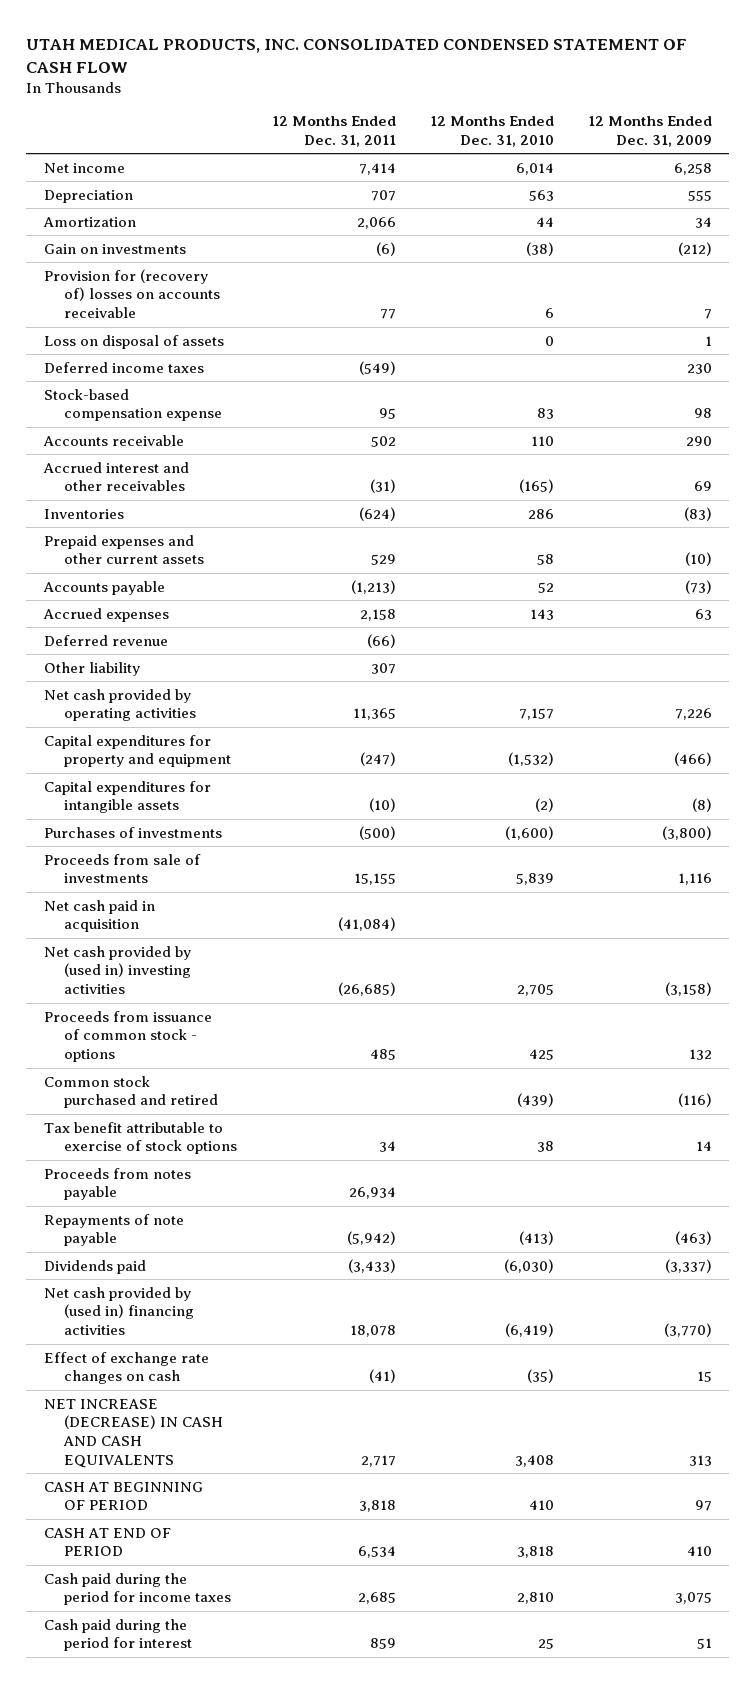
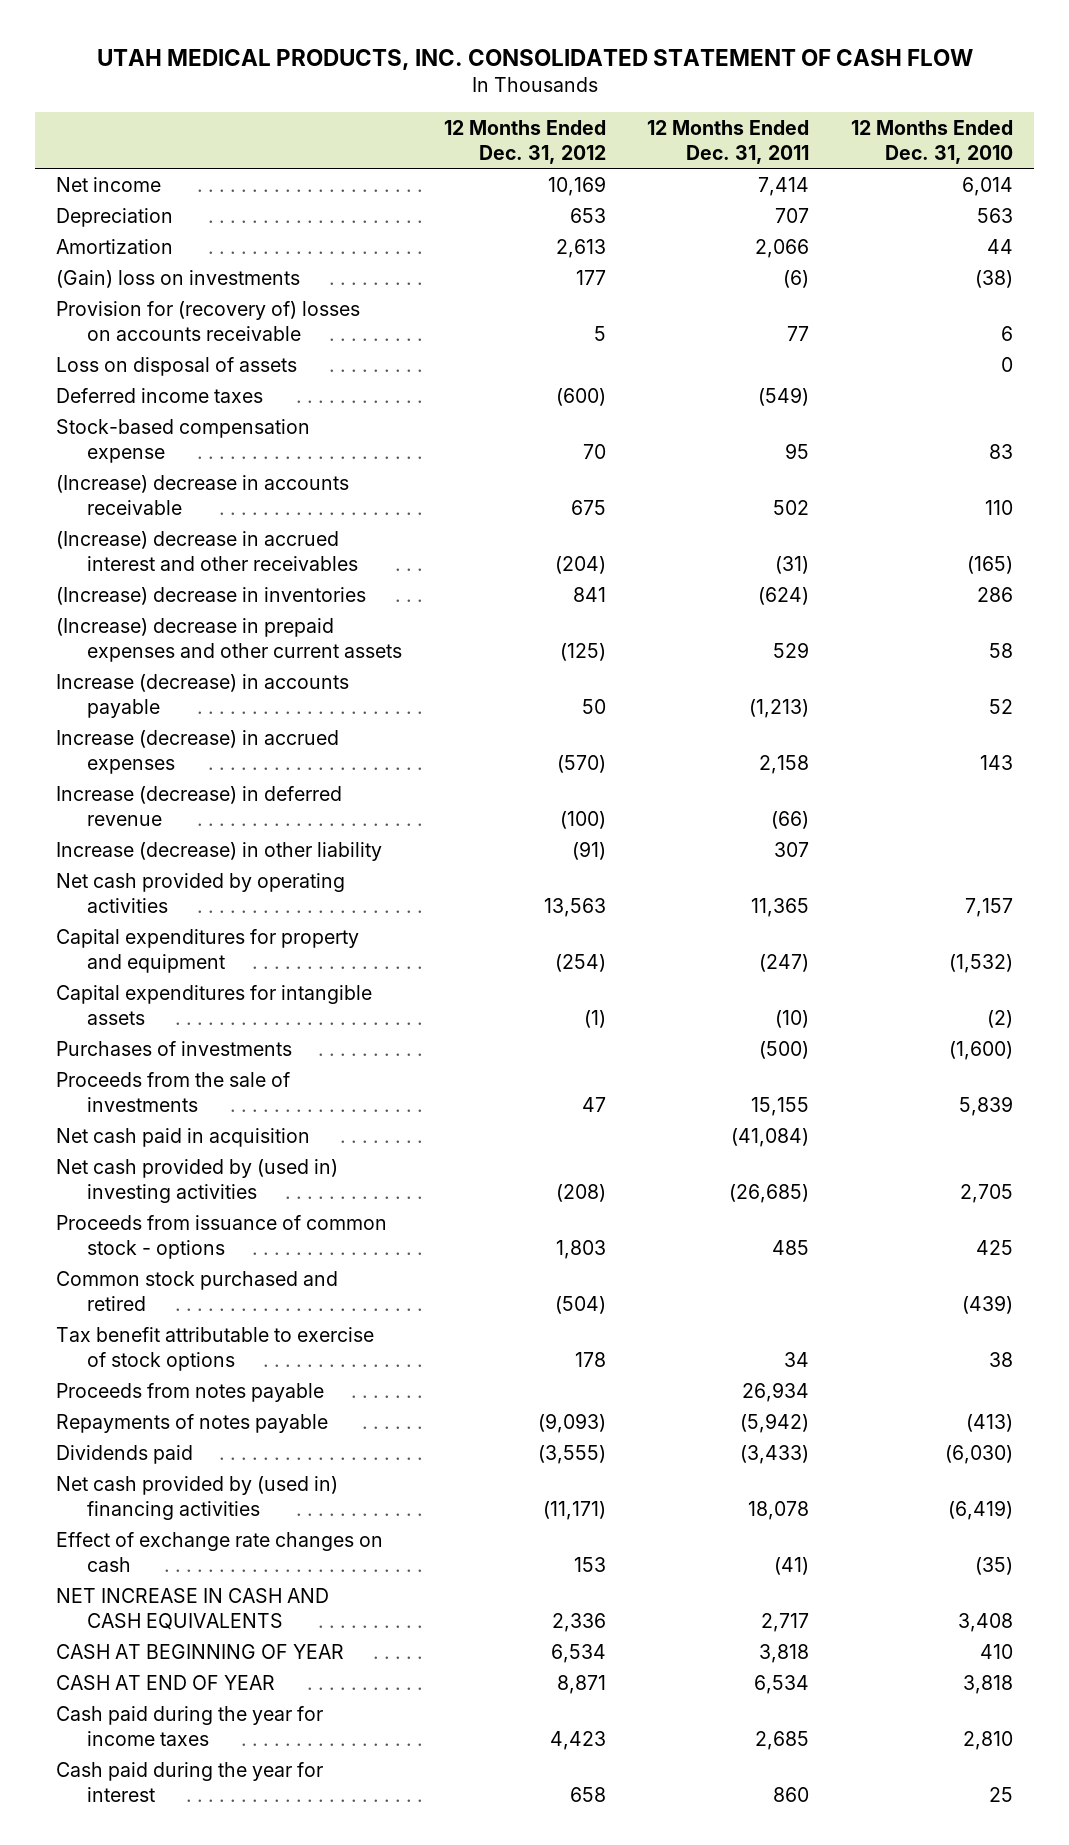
- UTAH MEDICAL PRODUCTS, INC. CONSOLIDATED CONDENSED STATEMENT OF CASH FLOW
+ UTAH MEDICAL PRODUCTS, INC. CONSOLIDATED STATEMENT OF CASH FLOW
- | 12 Months Ended Dec. 31, 2011 | 12 Months Ended Dec. 31, 2010 | 12 Months Ended Dec. 31, 2009
+ | 12 Months Ended Dec. 31, 2012 | 12 Months Ended Dec. 31, 2011 | 12 Months Ended Dec. 31, 2010
- Gain on investments | (6) | (38) | (212)
+ (Gain) loss on investments | 177 | (6) | (38)
- Accounts receivable | 502 | 110 | 290
- Accrued interest and other receivables | (31) | (165) | 69
- Inventories | (624) | 286 | (83)
- Prepaid expenses and other current assets | 529 | 58 | (10)
- Accounts payable | (1,213) | 52 | (73)
- Accrued expenses | 2,158 | 143 | 63
- Deferred revenue | (66) | |
- Other liability | 307 | |
+ (Increase) decrease in accounts receivable | 675 | 502 | 110
+ (Increase) decrease in accrued interest and other receivables | (204) | (31) | (165)
+ (Increase) decrease in inventories | 841 | (624) | 286
+ (Increase) decrease in prepaid expenses and other current assets | (125) | 529 | 58
+ Increase (decrease) in accounts payable | 50 | (1,213) | 52
+ Increase (decrease) in accrued expenses | (570) | 2,158 | 143
+ Increase (decrease) in deferred revenue | (100) | (66) |
+ Increase (decrease) in other liability | (91) | 307 |
- Proceeds from sale of investments | 15,155 | 5,839 | 1,116
+ Proceeds from the sale of investments | 47 | 15,155 | 5,839
- Repayments of note payable | (5,942) | (413) | (463)
+ Repayments of notes payable | (9,093) | (5,942) | (413)
- NET INCREASE (DECREASE) IN CASH AND CASH EQUIVALENTS | 2,717 | 3,408 | 313
- CASH AT BEGINNING OF PERIOD | 3,818 | 410 | 97
- CASH AT END OF PERIOD | 6,534 | 3,818 | 410
- Cash paid during the period for income taxes | 2,685 | 2,810 | 3,075
- Cash paid during the period for interest | 859 | 25 | 51
+ NET INCREASE IN CASH AND CASH EQUIVALENTS | 2,336 | 2,717 | 3,408
+ CASH AT BEGINNING OF YEAR | 6,534 | 3,818 | 410
+ CASH AT END OF YEAR | 8,871 | 6,534 | 3,818
+ Cash paid during the year for income taxes | 4,423 | 2,685 | 2,810
+ Cash paid during the year for interest | 658 | 860 | 25

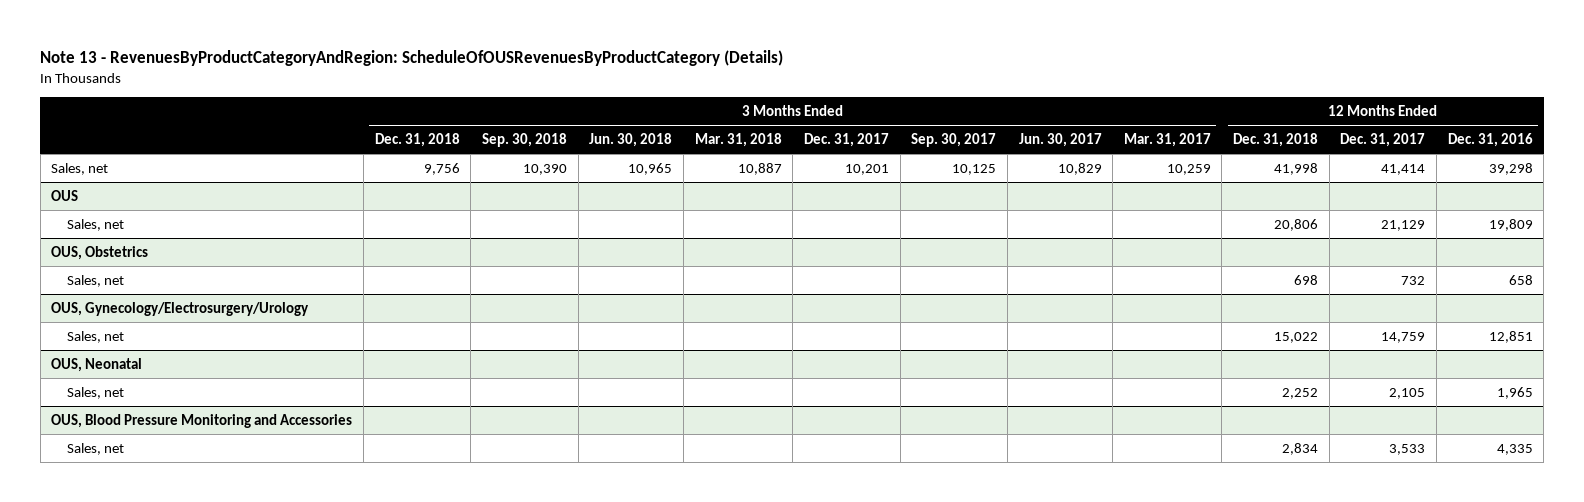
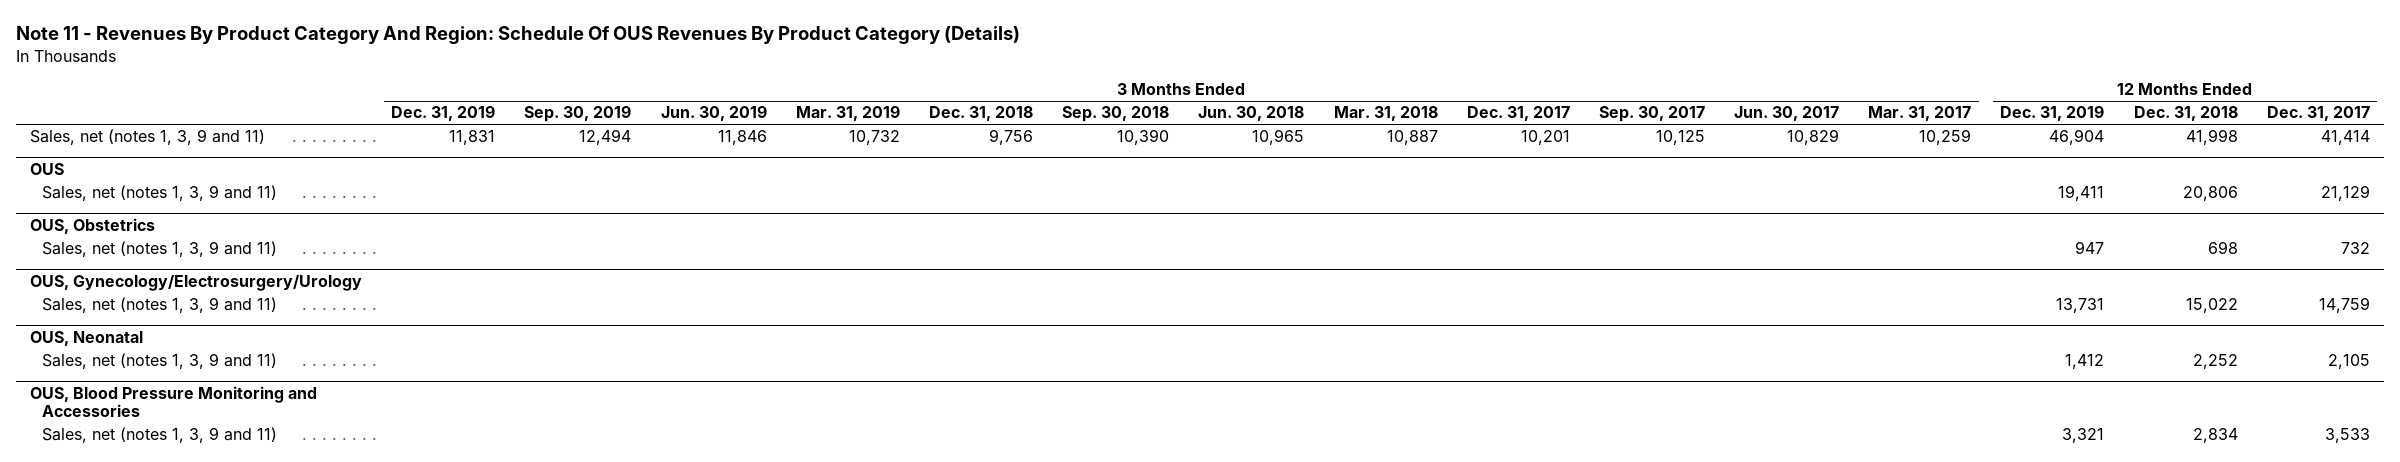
- Note 13 - RevenuesByProductCategoryAndRegion: ScheduleOfOUSRevenuesByProductCategory (Details)
+ Note 11 - Revenues By Product Category And Region: Schedule Of OUS Revenues By Product Category (Details)
- | 3 Months Ended Dec. 31, 2018 | 3 Months Ended Sep. 30, 2018 | 3 Months Ended Jun. 30, 2018 | 3 Months Ended Mar. 31, 2018 | 3 Months Ended Dec. 31, 2017 | 3 Months Ended Sep. 30, 2017 | 3 Months Ended Jun. 30, 2017 | 3 Months Ended Mar. 31, 2017 | 12 Months Ended Dec. 31, 2018 | 12 Months Ended Dec. 31, 2017 | 12 Months Ended Dec. 31, 2016
+ | 3 Months Ended Dec. 31, 2019 | 3 Months Ended Sep. 30, 2019 | 3 Months Ended Jun. 30, 2019 | 3 Months Ended Mar. 31, 2019 | 3 Months Ended Dec. 31, 2018 | 3 Months Ended Sep. 30, 2018 | 3 Months Ended Jun. 30, 2018 | 3 Months Ended Mar. 31, 2018 | 3 Months Ended Dec. 31, 2017 | 3 Months Ended Sep. 30, 2017 | 3 Months Ended Jun. 30, 2017 | 3 Months Ended Mar. 31, 2017 | 12 Months Ended Dec. 31, 2019 | 12 Months Ended Dec. 31, 2018 | 12 Months Ended Dec. 31, 2017
- Sales, net | 9,756 | 10,390 | 10,965 | 10,887 | 10,201 | 10,125 | 10,829 | 10,259 | 41,998 | 41,414 | 39,298
+ Sales, net (notes 1, 3, 9 and 11) | 11,831 | 12,494 | 11,846 | 10,732 | 9,756 | 10,390 | 10,965 | 10,887 | 10,201 | 10,125 | 10,829 | 10,259 | 46,904 | 41,998 | 41,414
@ OUS
- Sales, net | | | | | | | | | 20,806 | 21,129 | 19,809
+ Sales, net (notes 1, 3, 9 and 11) | | | | | | | | | | | | | 19,411 | 20,806 | 21,129
@ OUS, Obstetrics
- Sales, net | | | | | | | | | 698 | 732 | 658
+ Sales, net (notes 1, 3, 9 and 11) | | | | | | | | | | | | | 947 | 698 | 732
@ OUS, Gynecology/Electrosurgery/Urology
- Sales, net | | | | | | | | | 15,022 | 14,759 | 12,851
+ Sales, net (notes 1, 3, 9 and 11) | | | | | | | | | | | | | 13,731 | 15,022 | 14,759
@ OUS, Neonatal
- Sales, net | | | | | | | | | 2,252 | 2,105 | 1,965
+ Sales, net (notes 1, 3, 9 and 11) | | | | | | | | | | | | | 1,412 | 2,252 | 2,105
@ OUS, Blood Pressure Monitoring and Accessories
- Sales, net | | | | | | | | | 2,834 | 3,533 | 4,335
+ Sales, net (notes 1, 3, 9 and 11) | | | | | | | | | | | | | 3,321 | 2,834 | 3,533

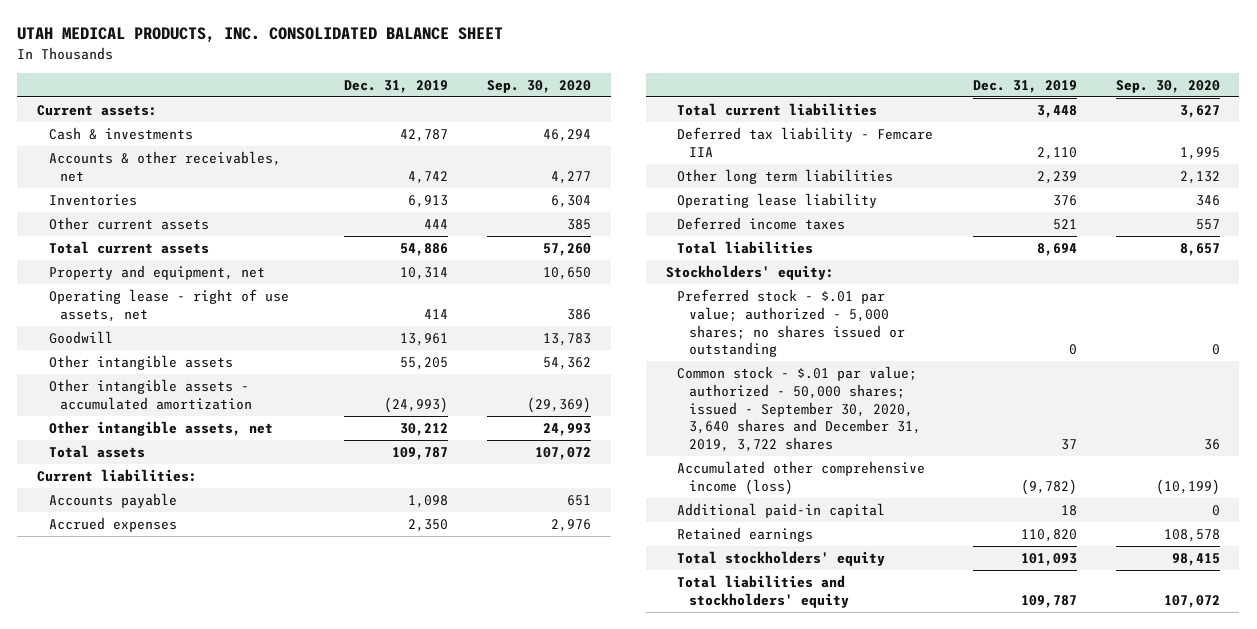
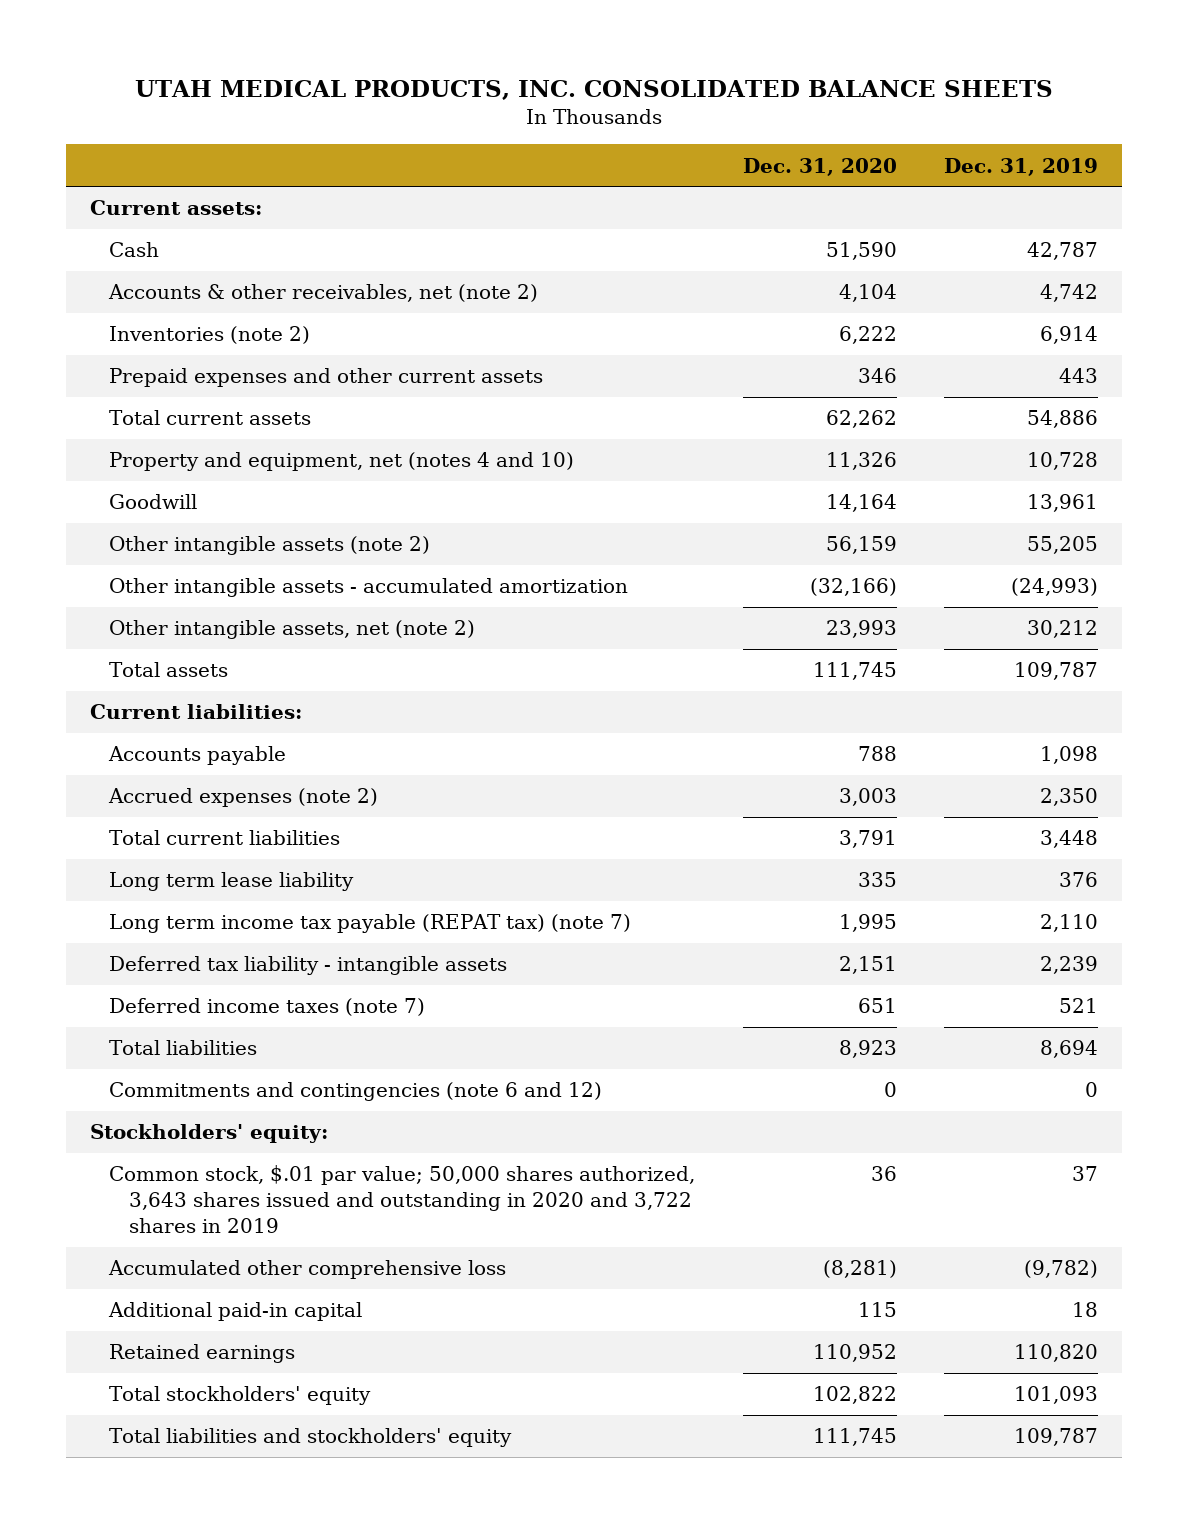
- UTAH MEDICAL PRODUCTS, INC. CONSOLIDATED BALANCE SHEET
+ UTAH MEDICAL PRODUCTS, INC. CONSOLIDATED BALANCE SHEETS
- | Dec. 31, 2019 | Sep. 30, 2020
+ | Dec. 31, 2020 | Dec. 31, 2019
- Cash & investments | 42,787 | 46,294
- Accounts & other receivables, net | 4,742 | 4,277
- Inventories | 6,913 | 6,304
- Other current assets | 444 | 385
+ Cash | 51,590 | 42,787
+ Accounts & other receivables, net (note 2) | 4,104 | 4,742
+ Inventories (note 2) | 6,222 | 6,914
+ Prepaid expenses and other current assets | 346 | 443
- Property and equipment, net | 10,314 | 10,650
- Operating lease - right of use assets, net | 414 | 386
+ Property and equipment, net (notes 4 and 10) | 11,326 | 10,728
- Other intangible assets | 55,205 | 54,362
+ Other intangible assets (note 2) | 56,159 | 55,205
- Other intangible assets, net | 30,212 | 24,993
+ Other intangible assets, net (note 2) | 23,993 | 30,212
- Accrued expenses | 2,350 | 2,976
+ Accrued expenses (note 2) | 3,003 | 2,350
- Deferred tax liability - Femcare IIA | 2,110 | 1,995
- Other long term liabilities | 2,239 | 2,132
- Operating lease liability | 376 | 346
- Deferred income taxes | 521 | 557
+ Long term lease liability | 335 | 376
+ Long term income tax payable (REPAT tax) (note 7) | 1,995 | 2,110
+ Deferred tax liability - intangible assets | 2,151 | 2,239
+ Deferred income taxes (note 7) | 651 | 521
+ Commitments and contingencies (note 6 and 12) | 0 | 0
- Preferred stock - $.01 par value; authorized - 5,000 shares; no shares issued or outstanding | 0 | 0
- Common stock - $.01 par value; authorized - 50,000 shares; issued - September 30, 2020, 3,640 shares and December 31, 2019, 3,722 shares | 37 | 36
- Accumulated other comprehensive income (loss) | (9,782) | (10,199)
+ Common stock, $.01 par value; 50,000 shares authorized, 3,643 shares issued and outstanding in 2020 and 3,722 shares in 2019 | 36 | 37
+ Accumulated other comprehensive loss | (8,281) | (9,782)

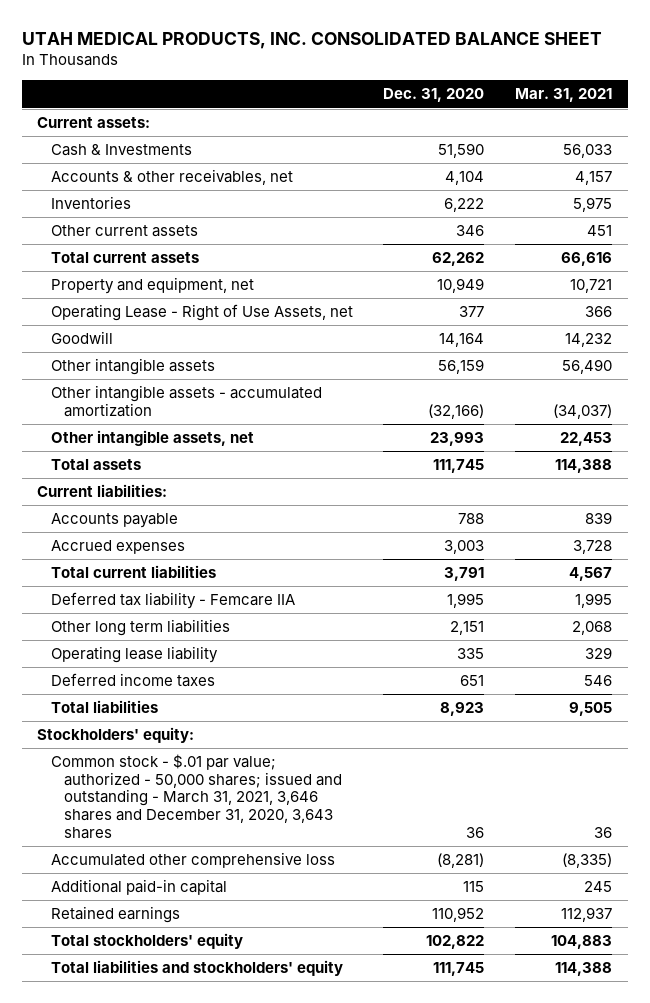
- UTAH MEDICAL PRODUCTS, INC. CONSOLIDATED BALANCE SHEETS
+ UTAH MEDICAL PRODUCTS, INC. CONSOLIDATED BALANCE SHEET
- | Dec. 31, 2020 | Dec. 31, 2019
+ | Dec. 31, 2020 | Mar. 31, 2021
- Cash | 51,590 | 42,787
- Accounts & other receivables, net (note 2) | 4,104 | 4,742
- Inventories (note 2) | 6,222 | 6,914
- Prepaid expenses and other current assets | 346 | 443
+ Cash & Investments | 51,590 | 56,033
+ Accounts & other receivables, net | 4,104 | 4,157
+ Inventories | 6,222 | 5,975
+ Other current assets | 346 | 451
- Property and equipment, net (notes 4 and 10) | 11,326 | 10,728
+ Property and equipment, net | 10,949 | 10,721
+ Operating Lease - Right of Use Assets, net | 377 | 366
- Other intangible assets (note 2) | 56,159 | 55,205
+ Other intangible assets | 56,159 | 56,490
- Other intangible assets, net (note 2) | 23,993 | 30,212
+ Other intangible assets, net | 23,993 | 22,453
- Accrued expenses (note 2) | 3,003 | 2,350
+ Accrued expenses | 3,003 | 3,728
- Long term lease liability | 335 | 376
- Long term income tax payable (REPAT tax) (note 7) | 1,995 | 2,110
- Deferred tax liability - intangible assets | 2,151 | 2,239
- Deferred income taxes (note 7) | 651 | 521
+ Deferred tax liability - Femcare IIA | 1,995 | 1,995
+ Other long term liabilities | 2,151 | 2,068
+ Operating lease liability | 335 | 329
+ Deferred income taxes | 651 | 546
- Commitments and contingencies (note 6 and 12) | 0 | 0
- Common stock, $.01 par value; 50,000 shares authorized, 3,643 shares issued and outstanding in 2020 and 3,722 shares in 2019 | 36 | 37
+ Common stock - $.01 par value; authorized - 50,000 shares; issued and outstanding - March 31, 2021, 3,646 shares and December 31, 2020, 3,643 shares | 36 | 36

